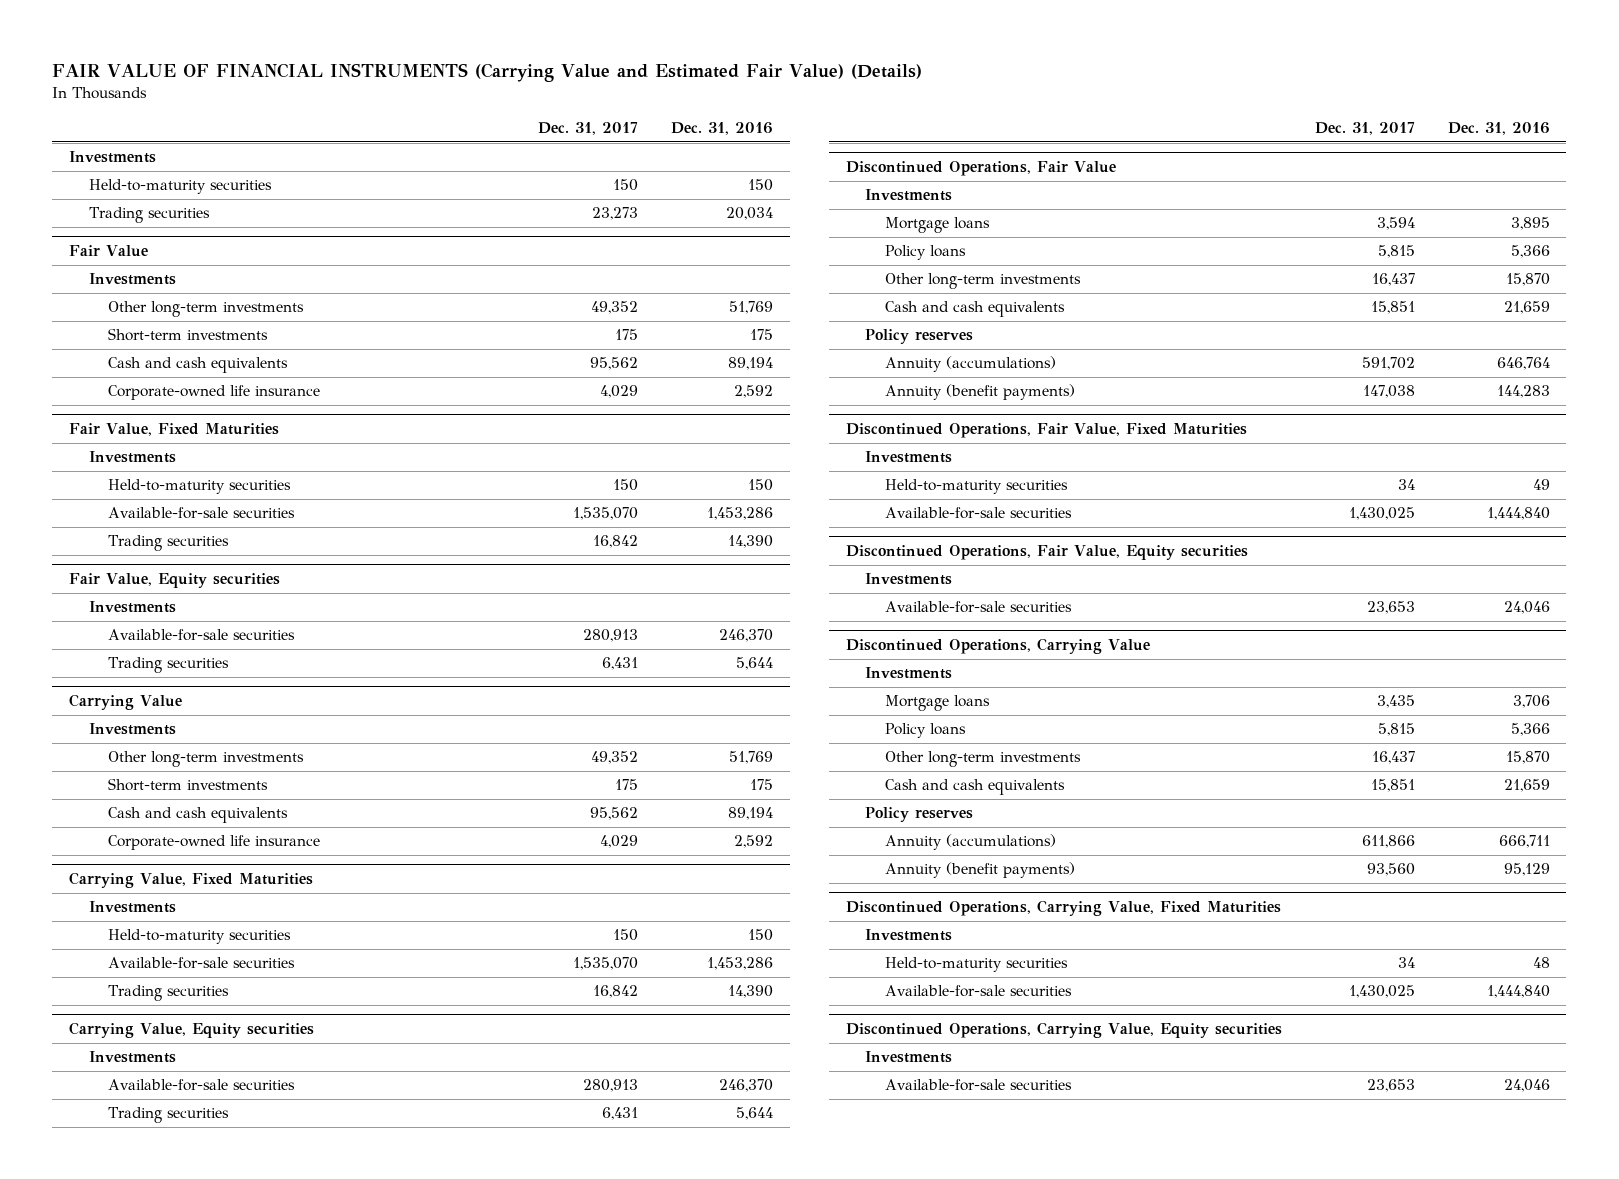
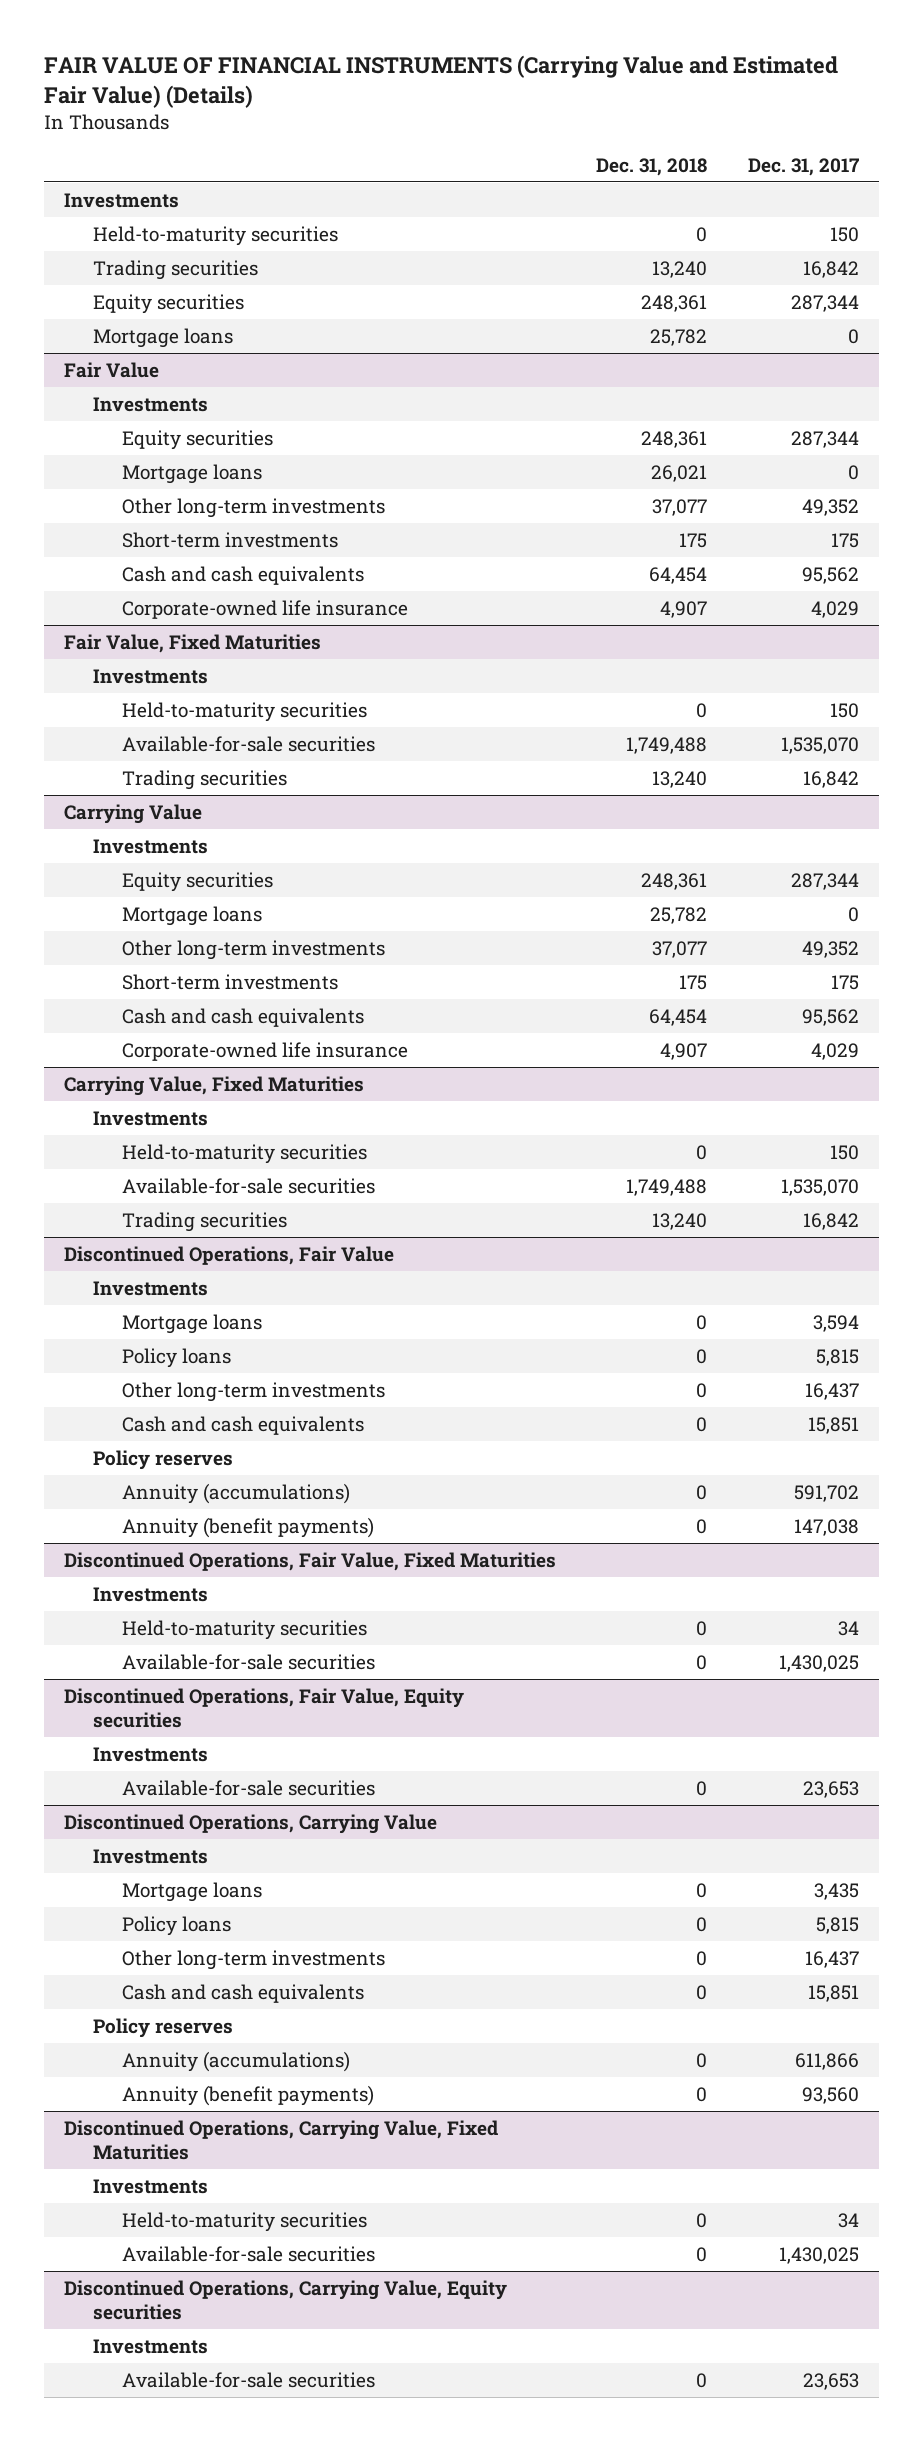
- | Dec. 31, 2017 | Dec. 31, 2016
+ | Dec. 31, 2018 | Dec. 31, 2017
- Trading securities | 23,273 | 20,034
+ Trading securities | 13,240 | 16,842
+ Equity securities | 248,361 | 287,344
+ Mortgage loans | 25,782 | 0
@ Fair Value
+ Equity securities | 248,361 | 287,344
+ Mortgage loans | 26,021 | 0
- Fair Value, Equity securities
- Investments
- Available-for-sale securities | 280,913 | 246,370
- Trading securities | 6,431 | 5,644
@ Carrying Value
+ Equity securities | 248,361 | 287,344
+ Mortgage loans | 25,782 | 0
- Carrying Value, Equity securities
- Investments
- Available-for-sale securities | 280,913 | 246,370
- Trading securities | 6,431 | 5,644

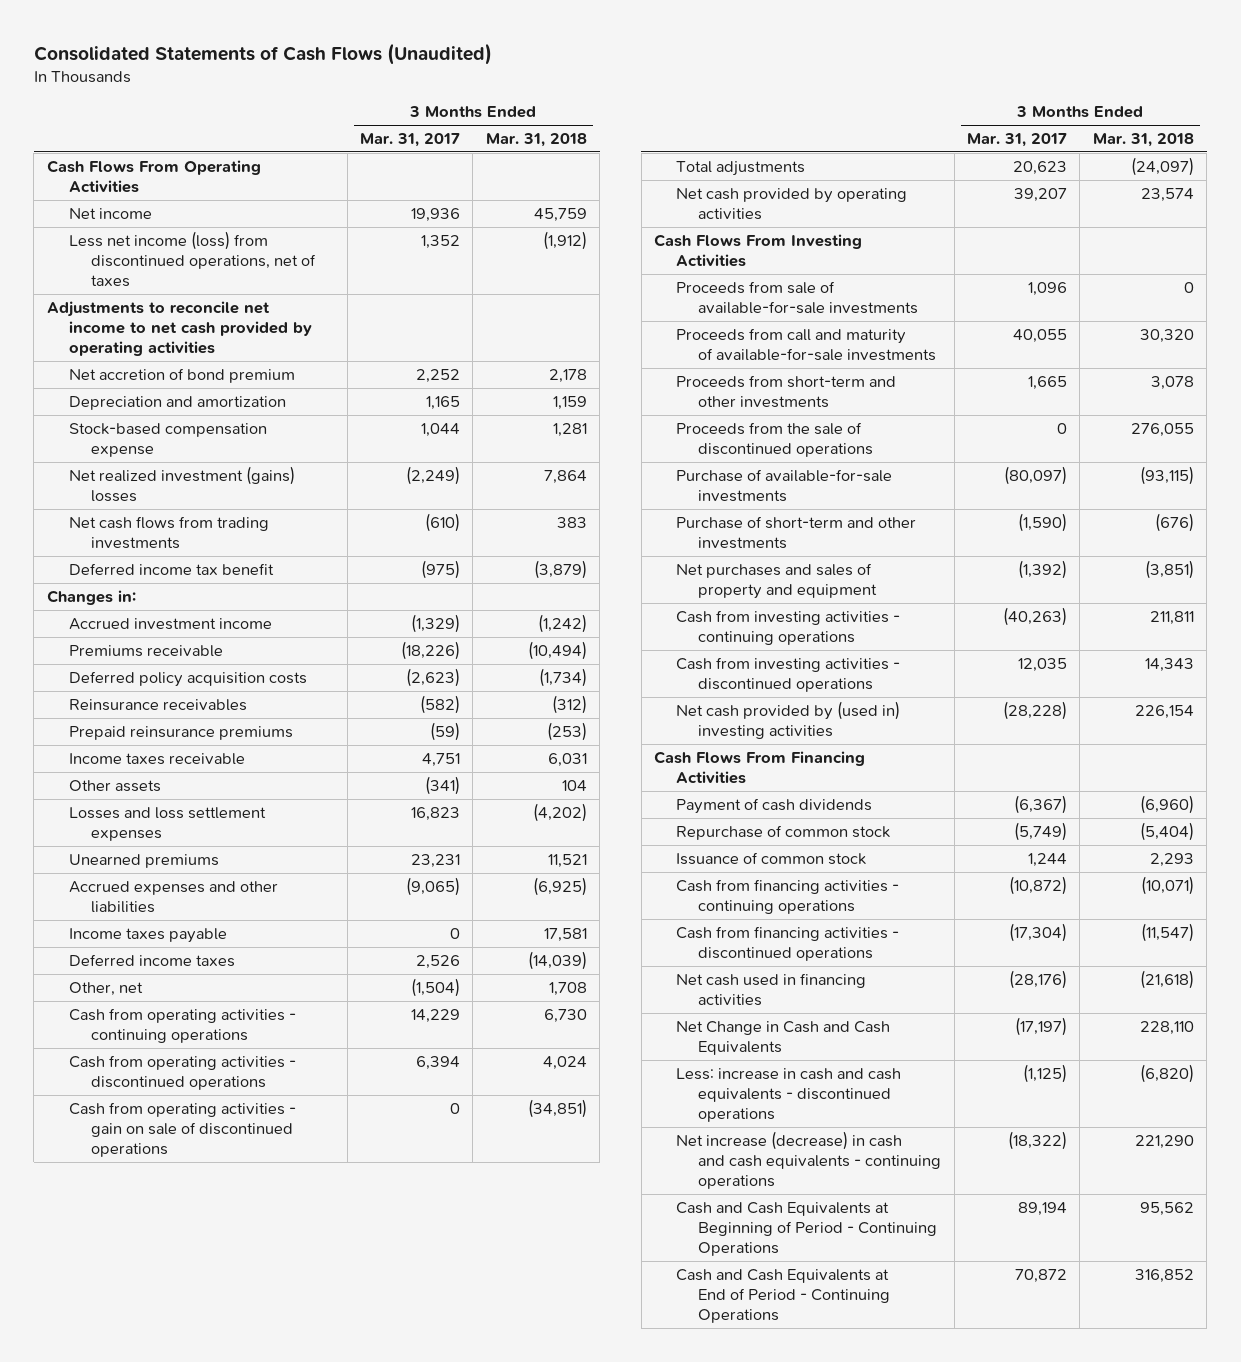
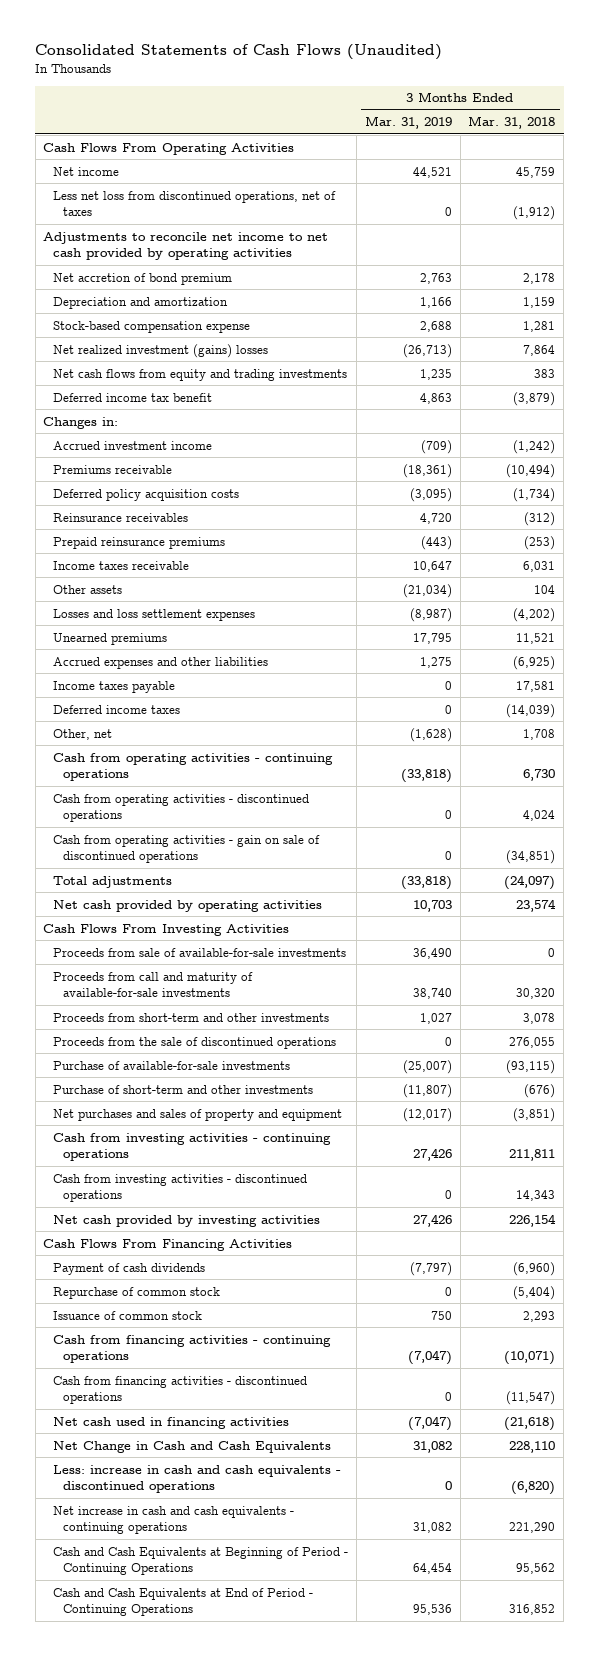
- | 3 Months Ended Mar. 31, 2017 | 3 Months Ended Mar. 31, 2018
+ | 3 Months Ended Mar. 31, 2019 | 3 Months Ended Mar. 31, 2018
- Less net income (loss) from discontinued operations, net of taxes | 1,352 | (1,912)
+ Less net loss from discontinued operations, net of taxes | 0 | (1,912)
- Net cash flows from trading investments | (610) | 383
+ Net cash flows from equity and trading investments | 1,235 | 383
- Net cash provided by (used in) investing activities | (28,228) | 226,154
+ Net cash provided by investing activities | 27,426 | 226,154
- Net increase (decrease) in cash and cash equivalents - continuing operations | (18,322) | 221,290
+ Net increase in cash and cash equivalents - continuing operations | 31,082 | 221,290

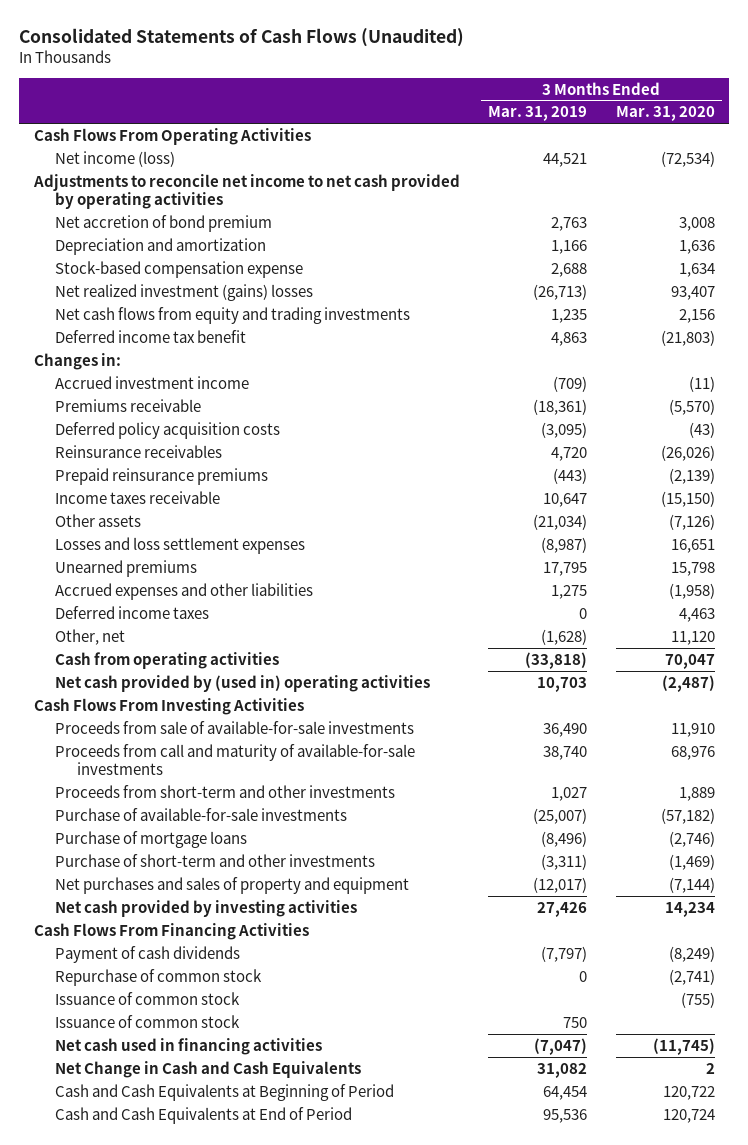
- | 3 Months Ended Mar. 31, 2019 | 3 Months Ended Mar. 31, 2018
+ | 3 Months Ended Mar. 31, 2019 | 3 Months Ended Mar. 31, 2020
- Net income | 44,521 | 45,759
- Less net loss from discontinued operations, net of taxes | 0 | (1,912)
+ Net income (loss) | 44,521 | (72,534)
- Income taxes payable | 0 | 17,581
- Cash from operating activities - continuing operations | (33,818) | 6,730
- Cash from operating activities - discontinued operations | 0 | 4,024
- Cash from operating activities - gain on sale of discontinued operations | 0 | (34,851)
- Total adjustments | (33,818) | (24,097)
- Net cash provided by operating activities | 10,703 | 23,574
+ Cash from operating activities | (33,818) | 70,047
+ Net cash provided by (used in) operating activities | 10,703 | (2,487)
- Proceeds from the sale of discontinued operations | 0 | 276,055
- Purchase of short-term and other investments | (11,807) | (676)
+ Purchase of mortgage loans | (8,496) | (2,746)
+ Purchase of short-term and other investments | (3,311) | (1,469)
- Cash from investing activities - continuing operations | 27,426 | 211,811
- Cash from investing activities - discontinued operations | 0 | 14,343
+ Issuance of common stock | | (755)
- Cash from financing activities - continuing operations | (7,047) | (10,071)
- Cash from financing activities - discontinued operations | 0 | (11,547)
- Less: increase in cash and cash equivalents - discontinued operations | 0 | (6,820)
- Net increase in cash and cash equivalents - continuing operations | 31,082 | 221,290
- Cash and Cash Equivalents at Beginning of Period - Continuing Operations | 64,454 | 95,562
- Cash and Cash Equivalents at End of Period - Continuing Operations | 95,536 | 316,852
+ Cash and Cash Equivalents at Beginning of Period | 64,454 | 120,722
+ Cash and Cash Equivalents at End of Period | 95,536 | 120,724

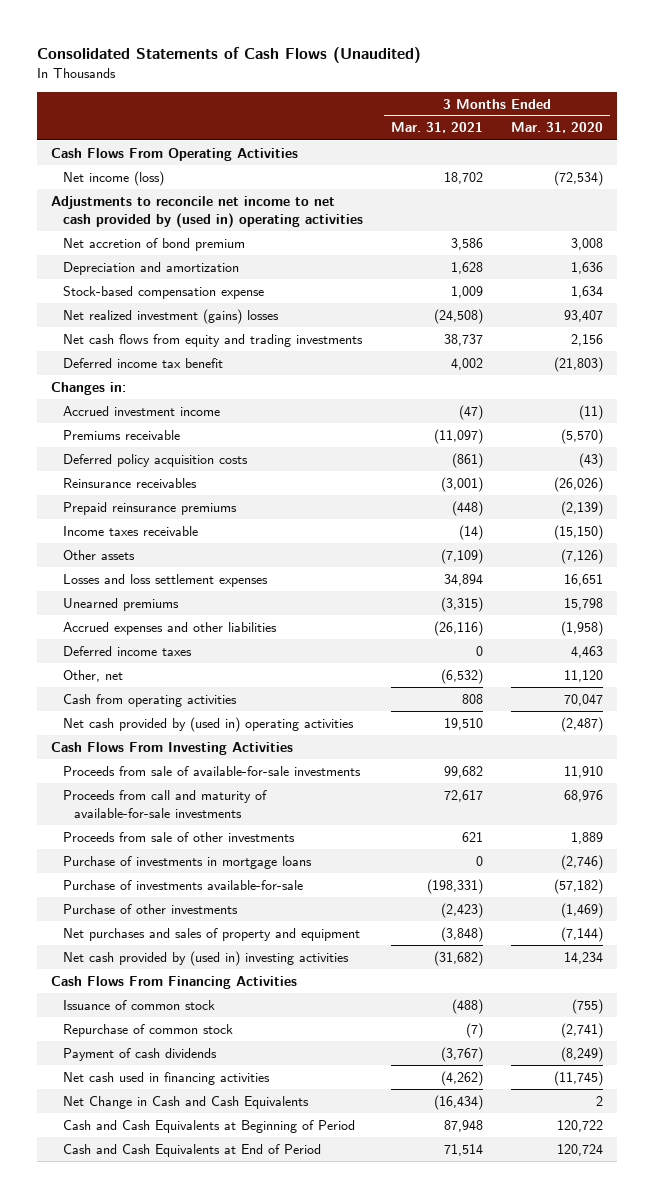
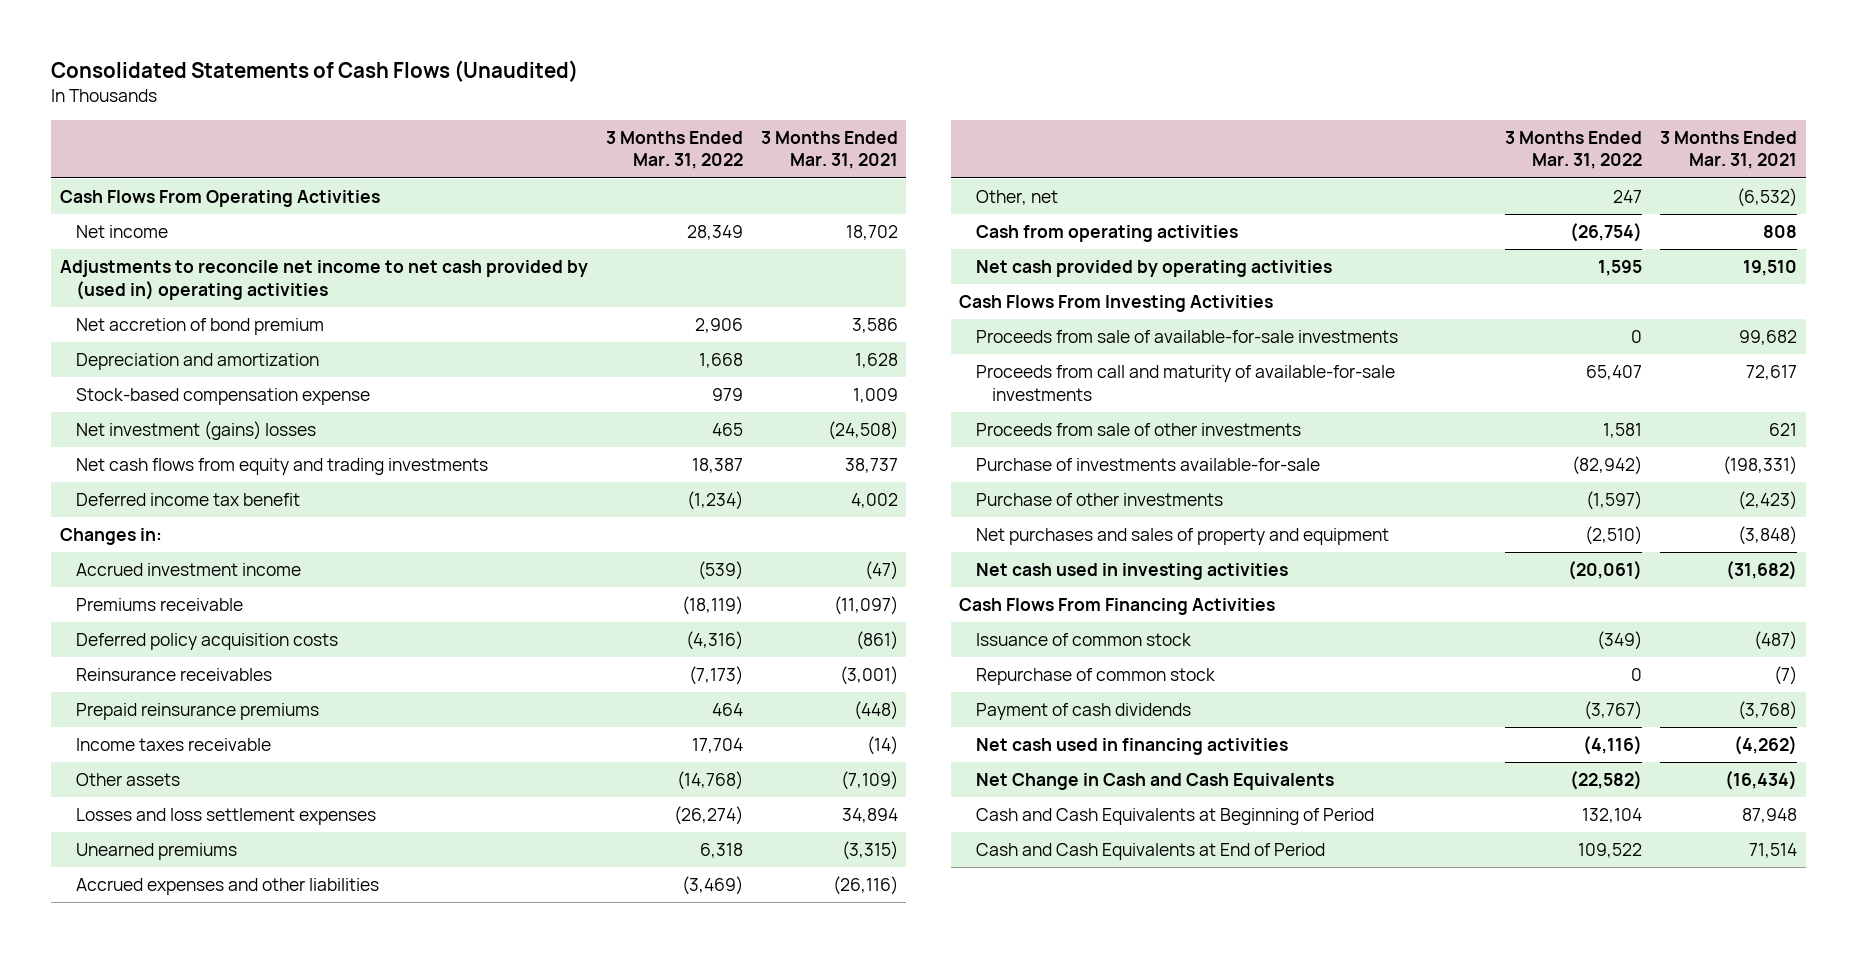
- | 3 Months Ended Mar. 31, 2021 | 3 Months Ended Mar. 31, 2020
+ | 3 Months Ended Mar. 31, 2022 | 3 Months Ended Mar. 31, 2021
- Net income (loss) | 18,702 | (72,534)
+ Net income | 28,349 | 18,702
- Net realized investment (gains) losses | (24,508) | 93,407
+ Net investment (gains) losses | 465 | (24,508)
- Deferred income taxes | 0 | 4,463
- Net cash provided by (used in) operating activities | 19,510 | (2,487)
+ Net cash provided by operating activities | 1,595 | 19,510
- Purchase of investments in mortgage loans | 0 | (2,746)
- Net cash provided by (used in) investing activities | (31,682) | 14,234
+ Net cash used in investing activities | (20,061) | (31,682)
- Issuance of common stock | (488) | (755)
+ Issuance of common stock | (349) | (487)
- Payment of cash dividends | (3,767) | (8,249)
+ Payment of cash dividends | (3,767) | (3,768)

